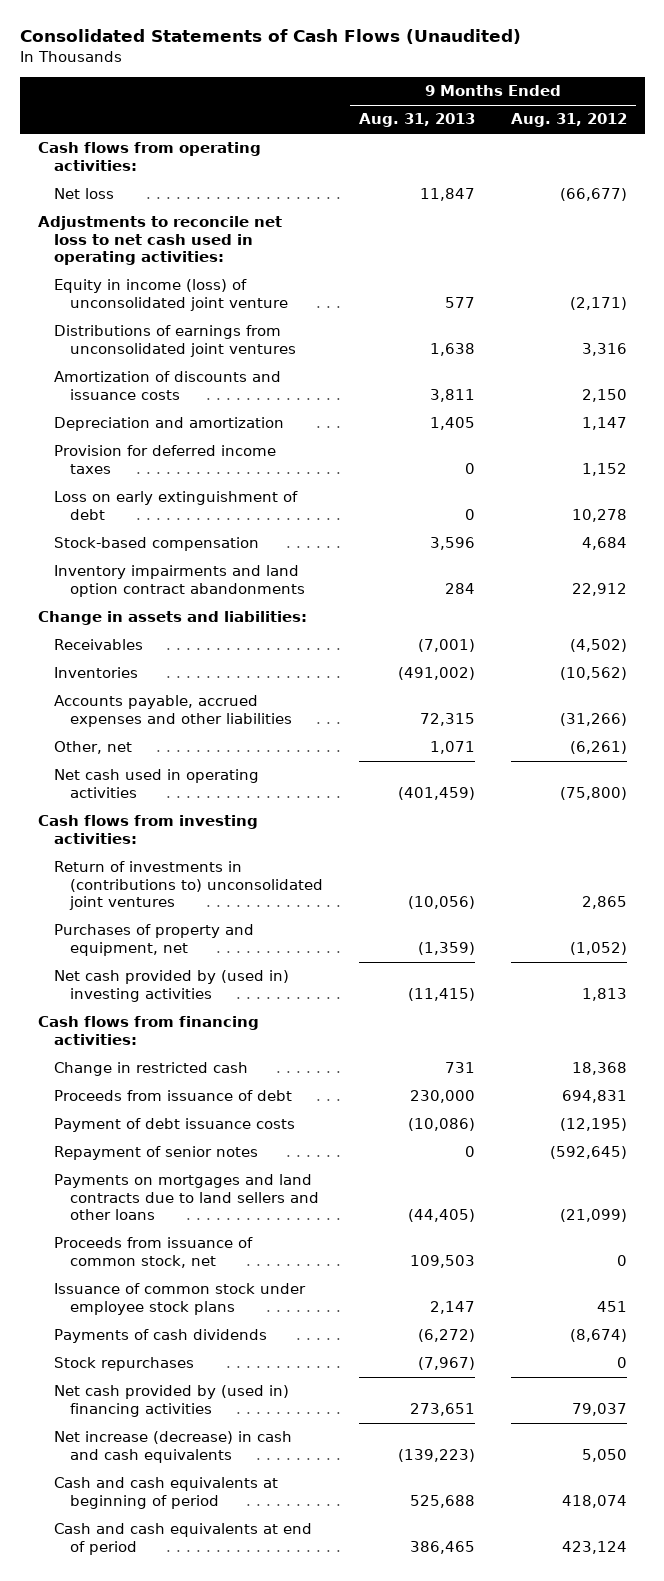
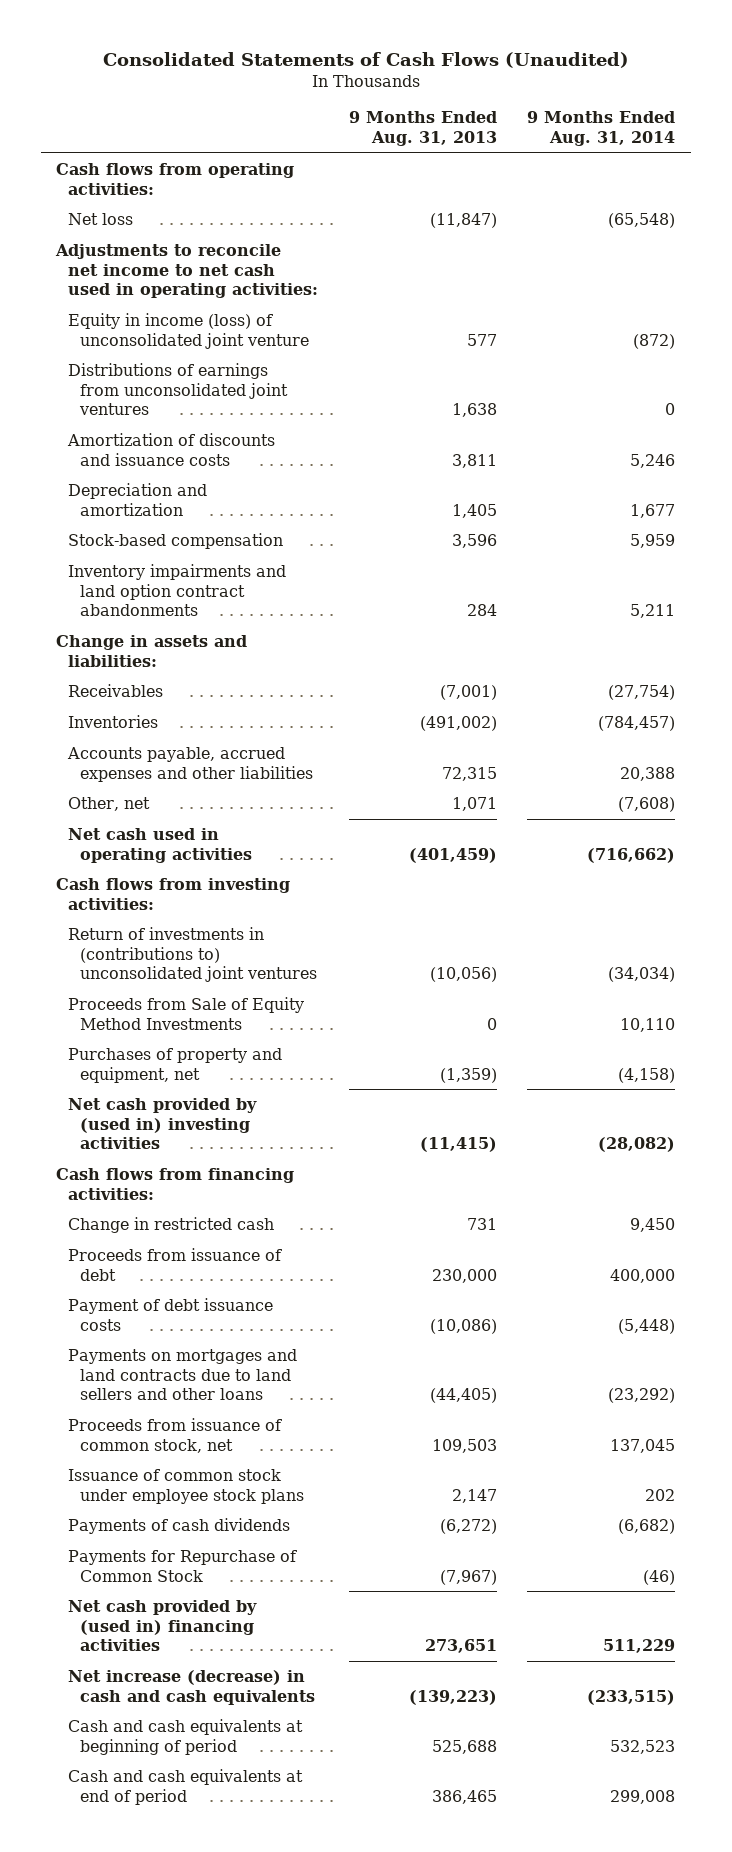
- | 9 Months Ended Aug. 31, 2013 | 9 Months Ended Aug. 31, 2012
+ | 9 Months Ended Aug. 31, 2013 | 9 Months Ended Aug. 31, 2014
- Net loss | 11,847 | (66,677)
- Adjustments to reconcile net loss to net cash used in operating activities:
+ Net loss | (11,847) | (65,548)
+ Adjustments to reconcile net income to net cash used in operating activities:
- Provision for deferred income taxes | 0 | 1,152
- Loss on early extinguishment of debt | 0 | 10,278
+ Proceeds from Sale of Equity Method Investments | 0 | 10,110
- Repayment of senior notes | 0 | (592,645)
- Stock repurchases | (7,967) | 0
+ Payments for Repurchase of Common Stock | (7,967) | (46)

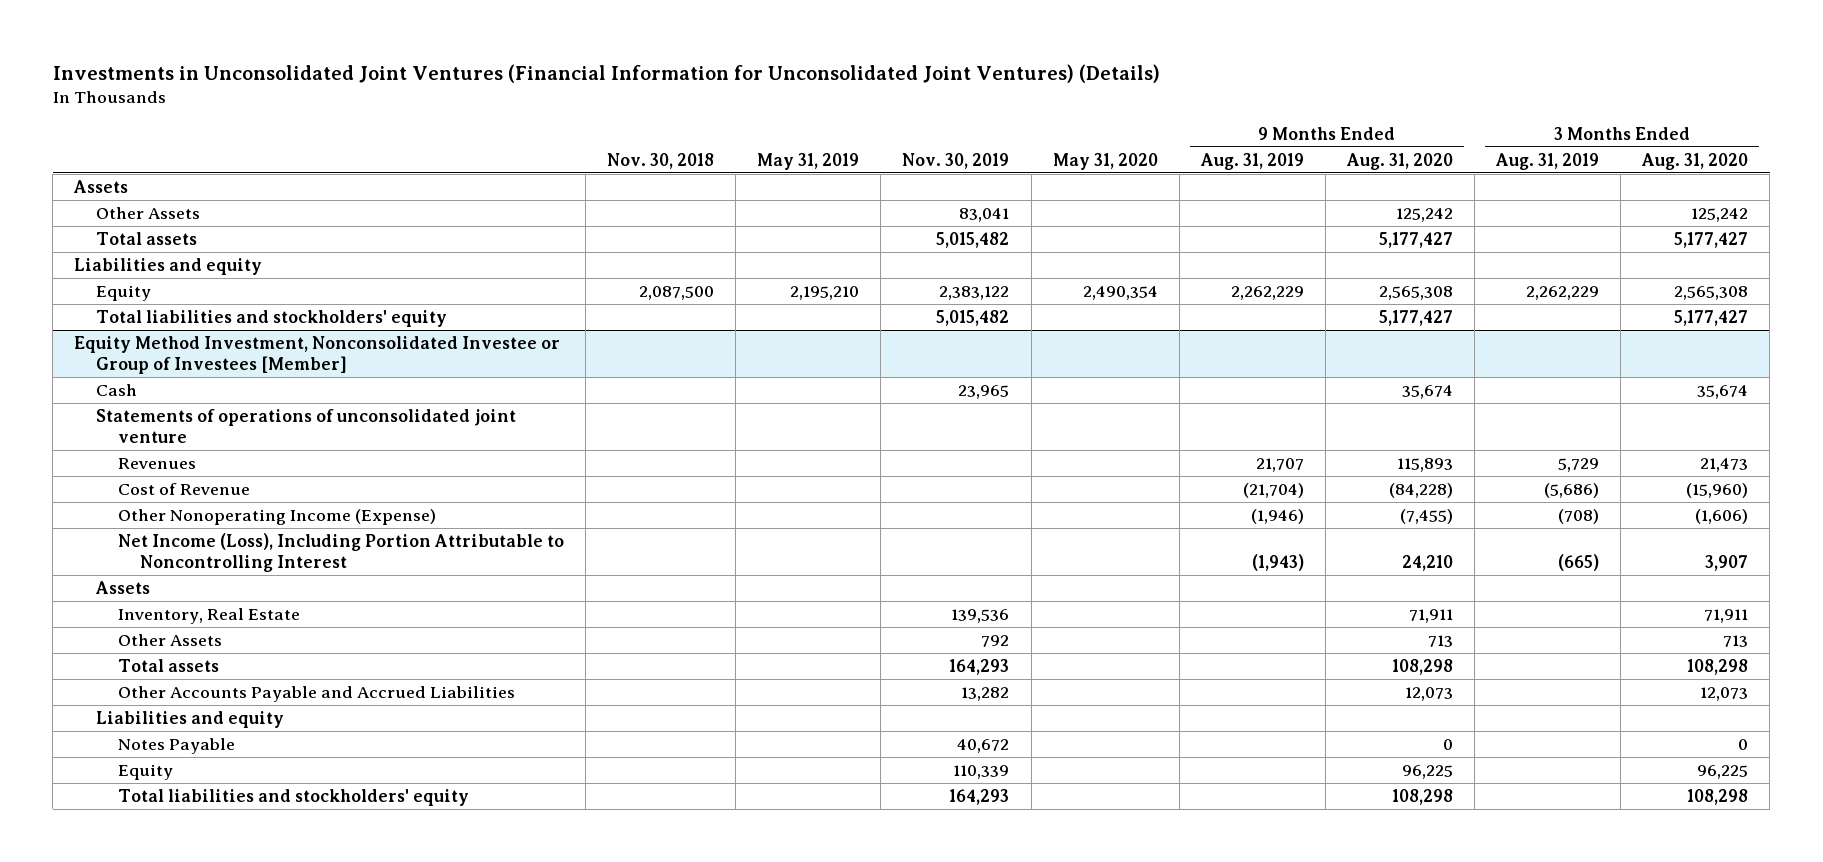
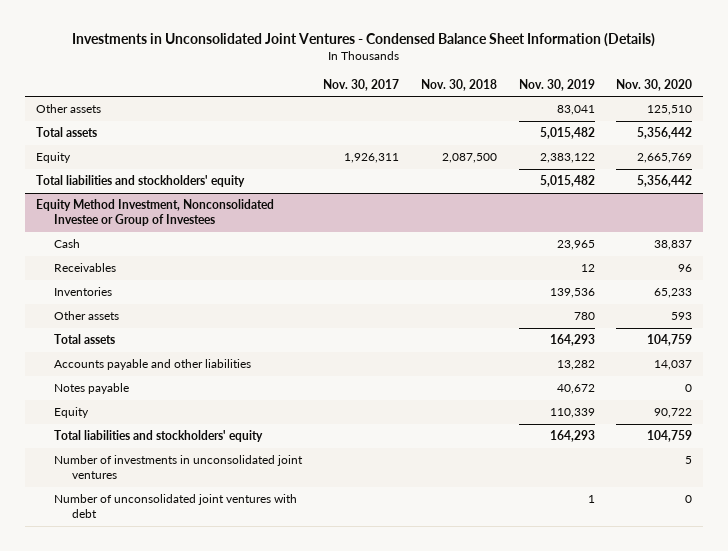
- Investments in Unconsolidated Joint Ventures (Financial Information for Unconsolidated Joint Ventures) (Details)
+ Investments in Unconsolidated Joint Ventures - Condensed Balance Sheet Information (Details)
- | Nov. 30, 2018 | May 31, 2019 | Nov. 30, 2019 | May 31, 2020 | 9 Months Ended Aug. 31, 2019 | 9 Months Ended Aug. 31, 2020 | 3 Months Ended Aug. 31, 2019 | 3 Months Ended Aug. 31, 2020
+ | Nov. 30, 2017 | Nov. 30, 2018 | Nov. 30, 2019 | Nov. 30, 2020
- Assets
- Other Assets | | | 83,041 | | | 125,242 | | 125,242
+ Other assets | | | 83,041 | 125,510
- Liabilities and equity
- Equity Method Investment, Nonconsolidated Investee or Group of Investees [Member]
+ Equity Method Investment, Nonconsolidated Investee or Group of Investees
- Statements of operations of unconsolidated joint venture
- Revenues | | | | | 21,707 | 115,893 | 5,729 | 21,473
- Cost of Revenue | | | | | (21,704) | (84,228) | (5,686) | (15,960)
- Other Nonoperating Income (Expense) | | | | | (1,946) | (7,455) | (708) | (1,606)
- Net Income (Loss), Including Portion Attributable to Noncontrolling Interest | | | | | (1,943) | 24,210 | (665) | 3,907
- Assets
- Inventory, Real Estate | | | 139,536 | | | 71,911 | | 71,911
- Other Assets | | | 792 | | | 713 | | 713
+ Receivables | | | 12 | 96
+ Inventories | | | 139,536 | 65,233
+ Other assets | | | 780 | 593
- Other Accounts Payable and Accrued Liabilities | | | 13,282 | | | 12,073 | | 12,073
- Liabilities and equity
- Notes Payable | | | 40,672 | | | 0 | | 0
+ Accounts payable and other liabilities | | | 13,282 | 14,037
+ Notes payable | | | 40,672 | 0
+ Number of investments in unconsolidated joint ventures | | | | 5
+ Number of unconsolidated joint ventures with debt | | | 1 | 0

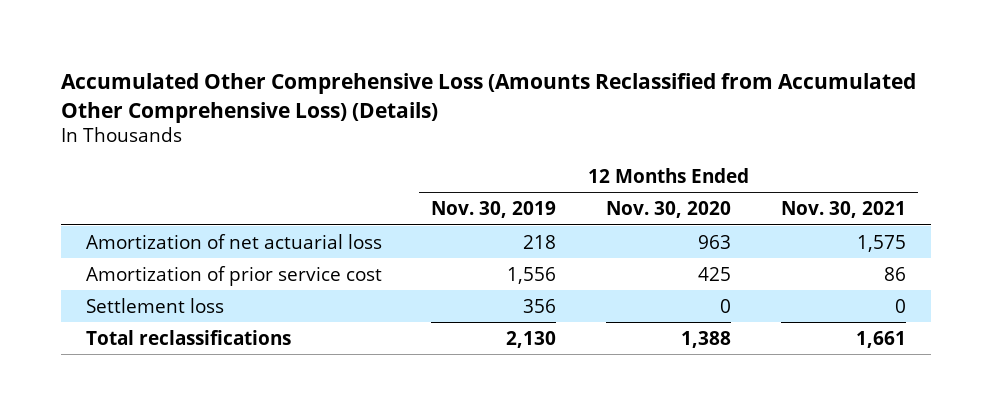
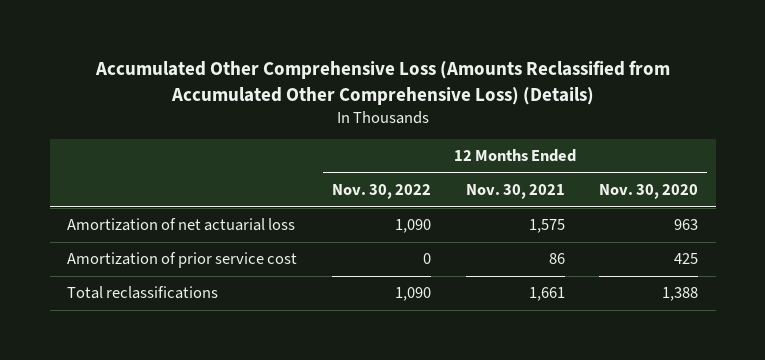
- | 12 Months Ended Nov. 30, 2019 | 12 Months Ended Nov. 30, 2020 | 12 Months Ended Nov. 30, 2021
+ | 12 Months Ended Nov. 30, 2022 | 12 Months Ended Nov. 30, 2021 | 12 Months Ended Nov. 30, 2020
- Settlement loss | 356 | 0 | 0

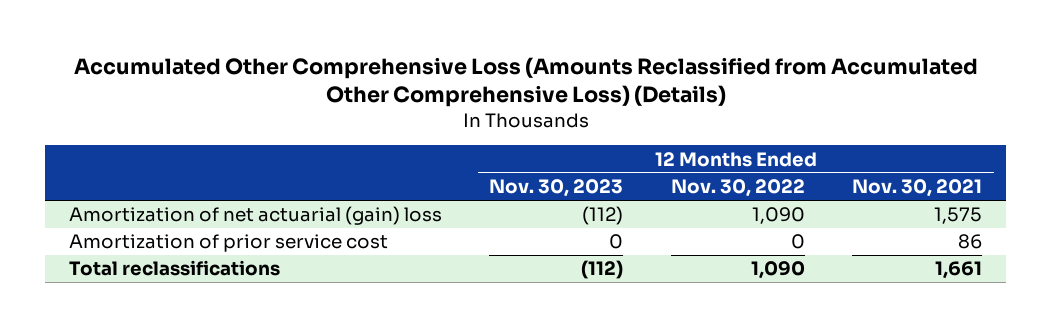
- | 12 Months Ended Nov. 30, 2022 | 12 Months Ended Nov. 30, 2021 | 12 Months Ended Nov. 30, 2020
+ | 12 Months Ended Nov. 30, 2023 | 12 Months Ended Nov. 30, 2022 | 12 Months Ended Nov. 30, 2021
- Amortization of net actuarial loss | 1,090 | 1,575 | 963
+ Amortization of net actuarial (gain) loss | (112) | 1,090 | 1,575

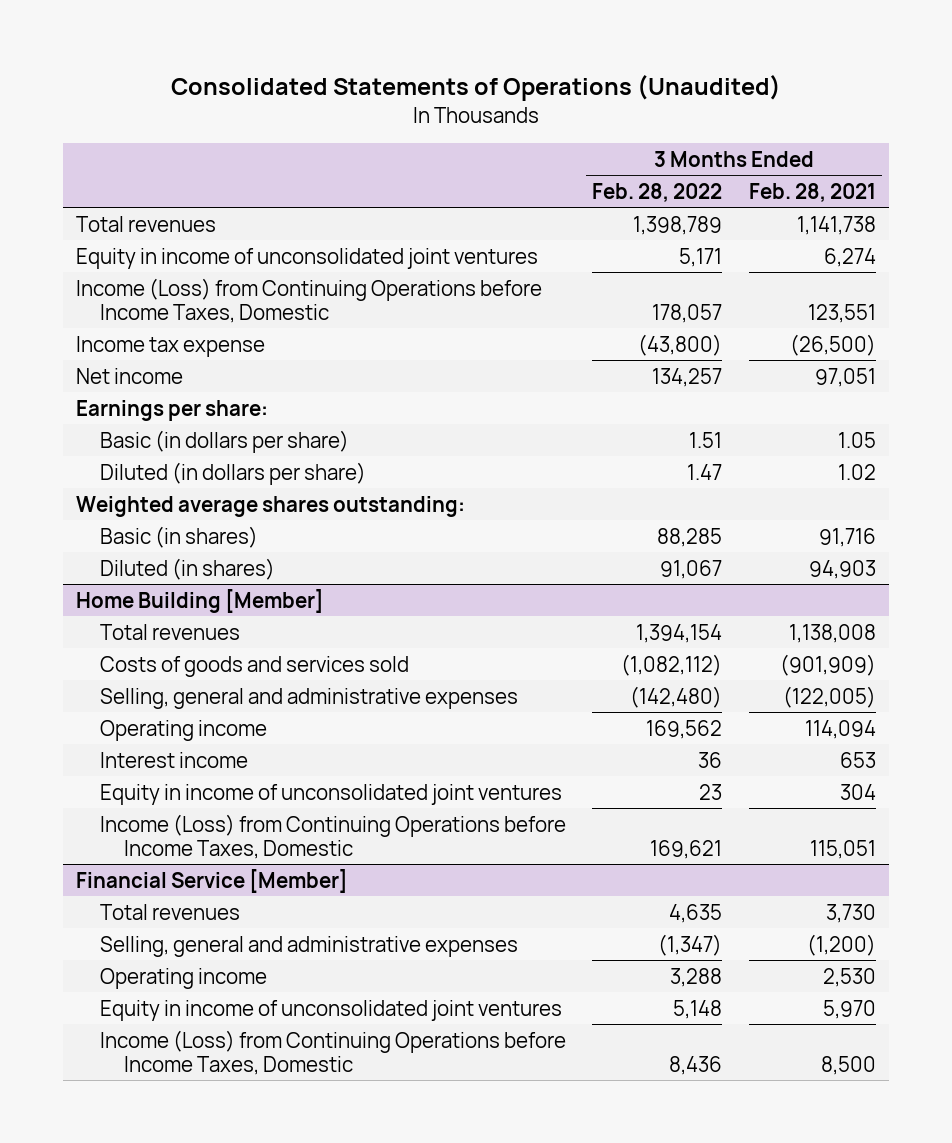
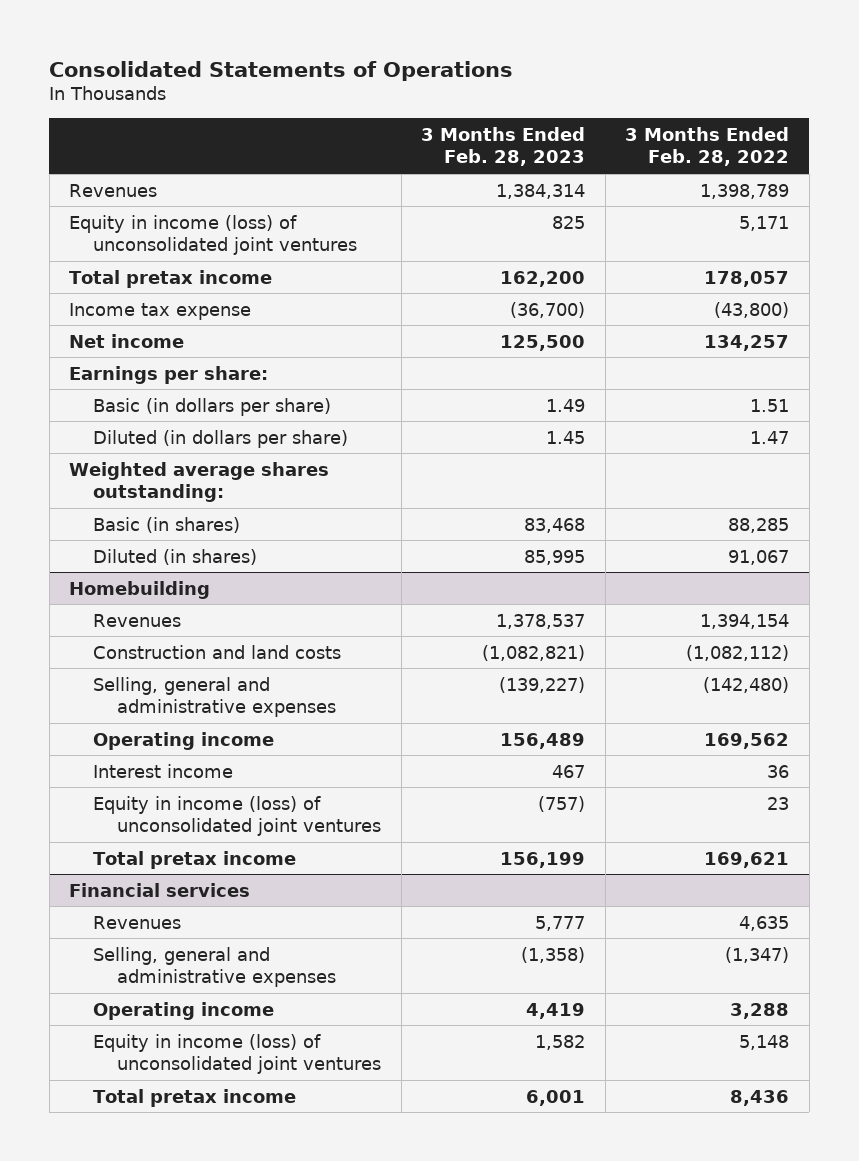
- Consolidated Statements of Operations (Unaudited)
+ Consolidated Statements of Operations
- | 3 Months Ended Feb. 28, 2022 | 3 Months Ended Feb. 28, 2021
+ | 3 Months Ended Feb. 28, 2023 | 3 Months Ended Feb. 28, 2022
- Total revenues | 1,398,789 | 1,141,738
- Equity in income of unconsolidated joint ventures | 5,171 | 6,274
- Income (Loss) from Continuing Operations before Income Taxes, Domestic | 178,057 | 123,551
+ Revenues | 1,384,314 | 1,398,789
+ Equity in income (loss) of unconsolidated joint ventures | 825 | 5,171
+ Total pretax income | 162,200 | 178,057
- Home Building [Member]
- Total revenues | 1,394,154 | 1,138,008
- Costs of goods and services sold | (1,082,112) | (901,909)
+ Homebuilding
+ Revenues | 1,378,537 | 1,394,154
+ Construction and land costs | (1,082,821) | (1,082,112)
- Equity in income of unconsolidated joint ventures | 23 | 304
- Income (Loss) from Continuing Operations before Income Taxes, Domestic | 169,621 | 115,051
- Financial Service [Member]
- Total revenues | 4,635 | 3,730
+ Equity in income (loss) of unconsolidated joint ventures | (757) | 23
+ Total pretax income | 156,199 | 169,621
+ Financial services
+ Revenues | 5,777 | 4,635
- Equity in income of unconsolidated joint ventures | 5,148 | 5,970
- Income (Loss) from Continuing Operations before Income Taxes, Domestic | 8,436 | 8,500
+ Equity in income (loss) of unconsolidated joint ventures | 1,582 | 5,148
+ Total pretax income | 6,001 | 8,436

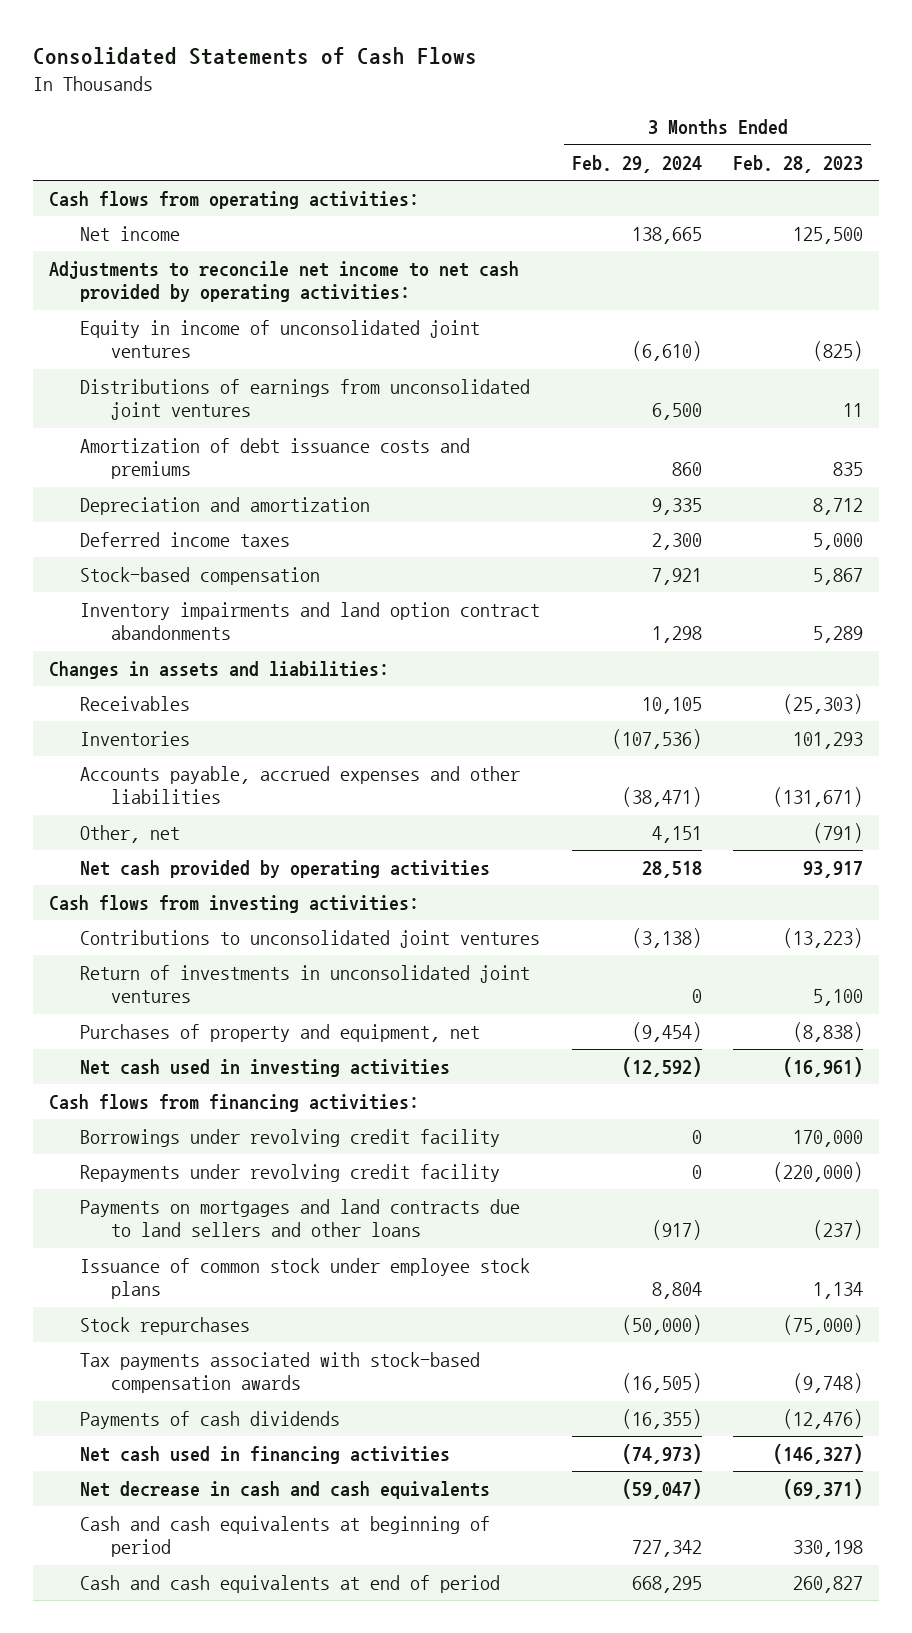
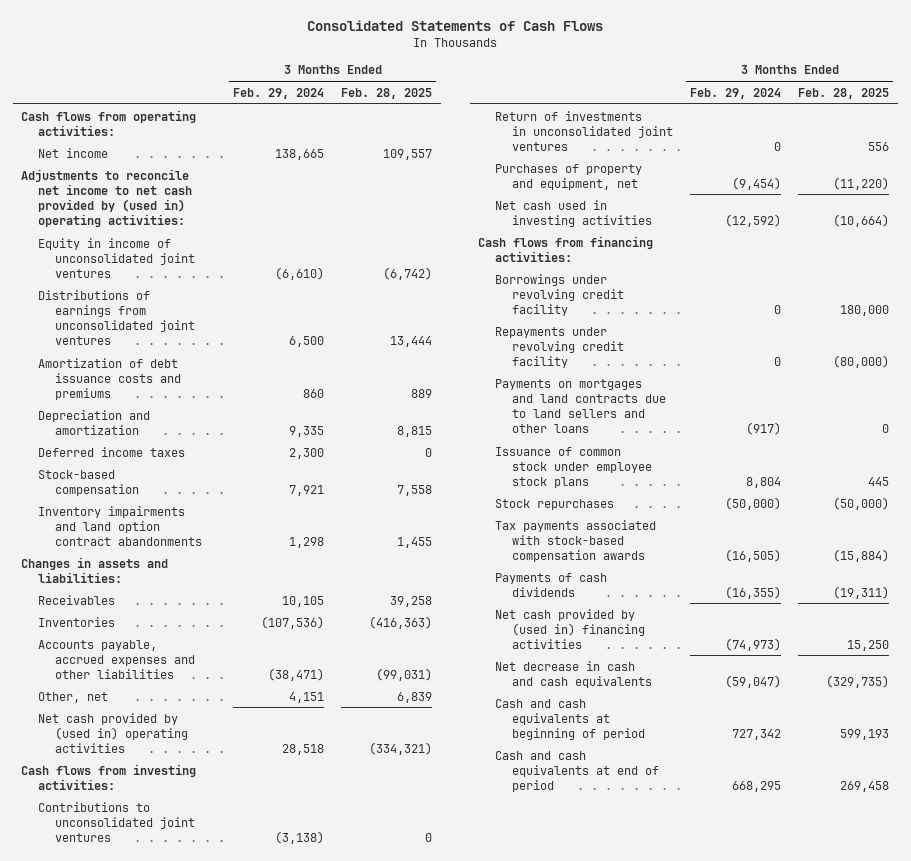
- | 3 Months Ended Feb. 29, 2024 | 3 Months Ended Feb. 28, 2023
+ | 3 Months Ended Feb. 29, 2024 | 3 Months Ended Feb. 28, 2025
- Adjustments to reconcile net income to net cash provided by operating activities:
+ Adjustments to reconcile net income to net cash provided by (used in) operating activities:
- Net cash provided by operating activities | 28,518 | 93,917
+ Net cash provided by (used in) operating activities | 28,518 | (334,321)
- Net cash used in financing activities | (74,973) | (146,327)
+ Net cash provided by (used in) financing activities | (74,973) | 15,250

